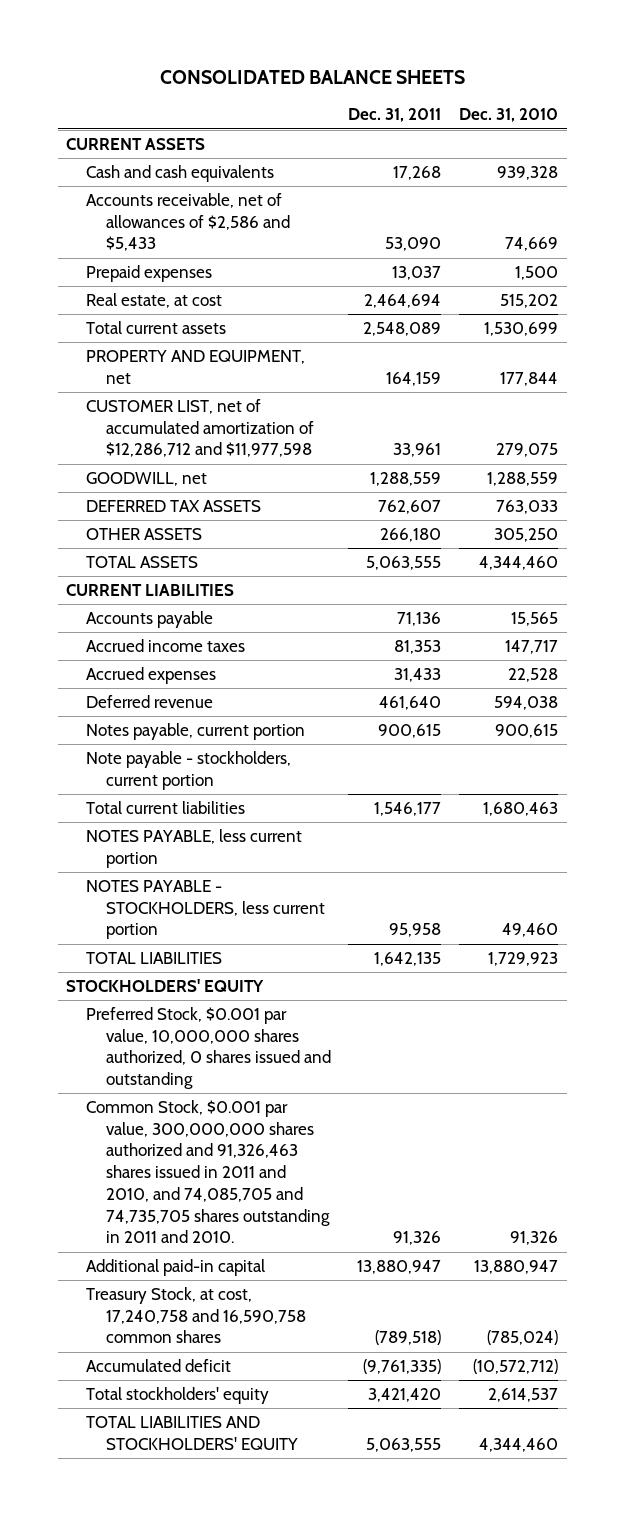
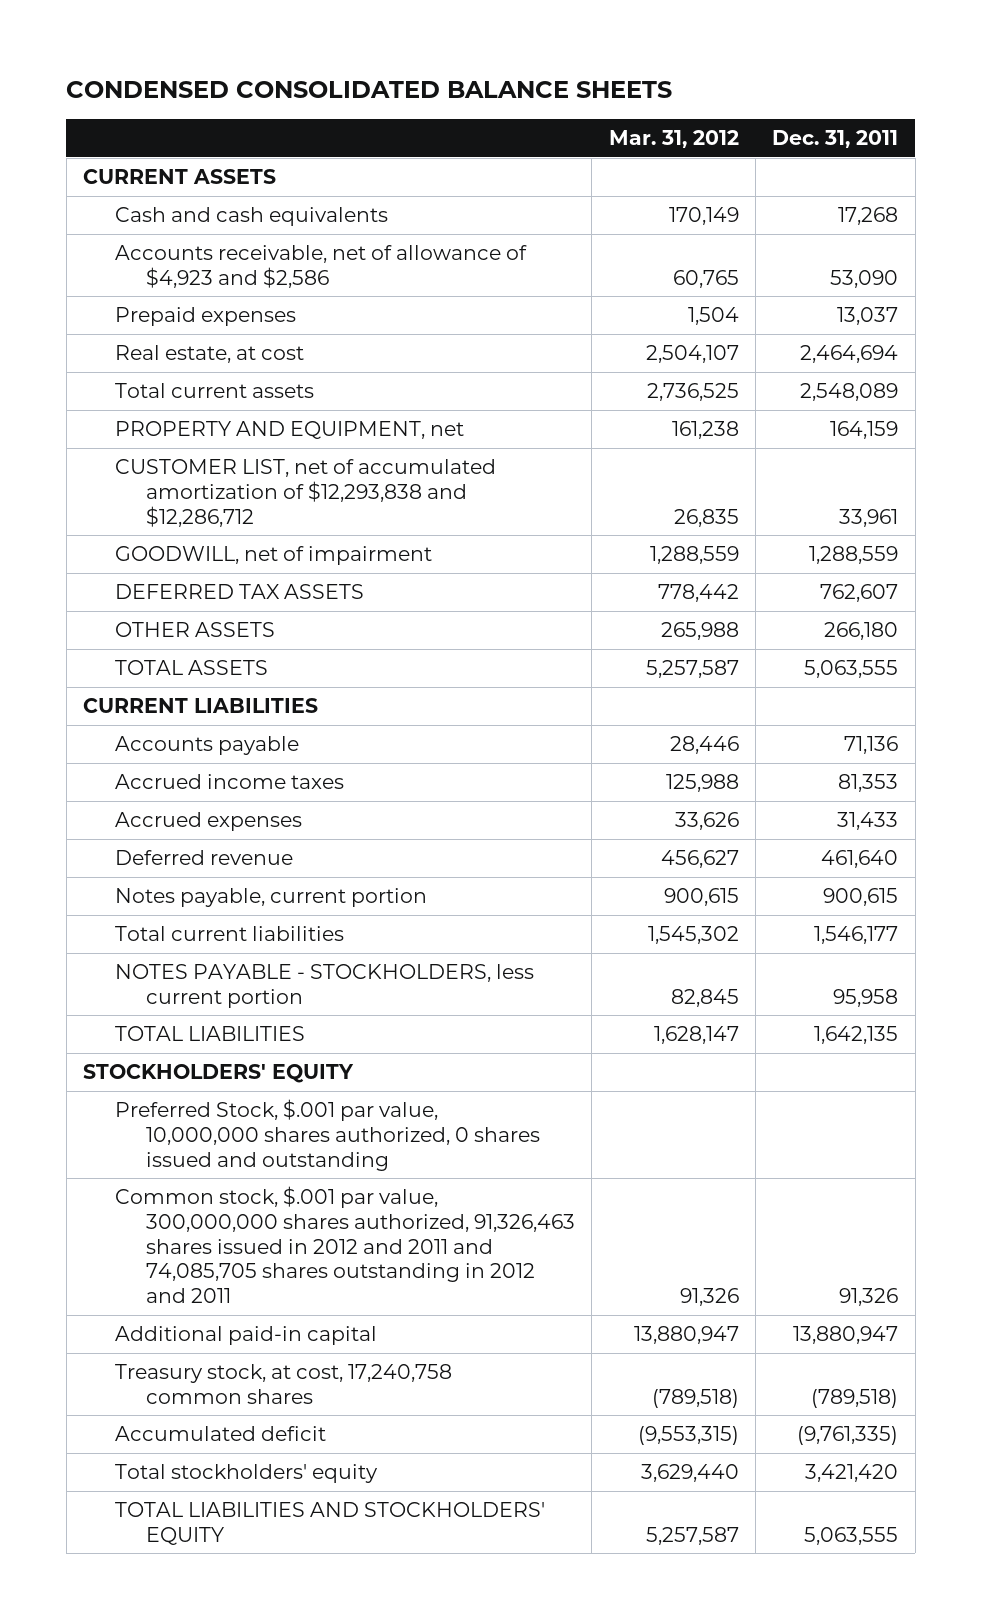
- CONSOLIDATED BALANCE SHEETS
+ CONDENSED CONSOLIDATED BALANCE SHEETS
- | Dec. 31, 2011 | Dec. 31, 2010
+ | Mar. 31, 2012 | Dec. 31, 2011
- Accounts receivable, net of allowances of $2,586 and $5,433 | 53,090 | 74,669
+ Accounts receivable, net of allowance of $4,923 and $2,586 | 60,765 | 53,090
- CUSTOMER LIST, net of accumulated amortization of $12,286,712 and $11,977,598 | 33,961 | 279,075
- GOODWILL, net | 1,288,559 | 1,288,559
+ CUSTOMER LIST, net of accumulated amortization of $12,293,838 and $12,286,712 | 26,835 | 33,961
+ GOODWILL, net of impairment | 1,288,559 | 1,288,559
- Note payable - stockholders, current portion
- NOTES PAYABLE, less current portion
- Preferred Stock, $0.001 par value, 10,000,000 shares authorized, 0 shares issued and outstanding
- Common Stock, $0.001 par value, 300,000,000 shares authorized and 91,326,463 shares issued in 2011 and 2010, and 74,085,705 and 74,735,705 shares outstanding in 2011 and 2010. | 91,326 | 91,326
+ Preferred Stock, $.001 par value, 10,000,000 shares authorized, 0 shares issued and outstanding
+ Common stock, $.001 par value, 300,000,000 shares authorized, 91,326,463 shares issued in 2012 and 2011 and 74,085,705 shares outstanding in 2012 and 2011 | 91,326 | 91,326
- Treasury Stock, at cost, 17,240,758 and 16,590,758 common shares | (789,518) | (785,024)
+ Treasury stock, at cost, 17,240,758 common shares | (789,518) | (789,518)

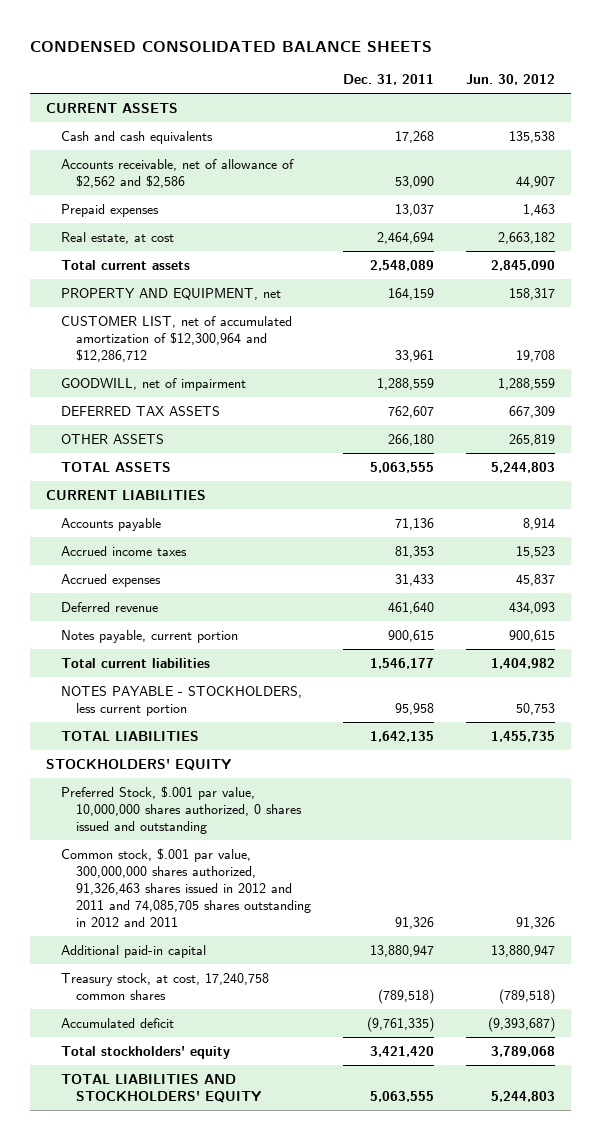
- | Mar. 31, 2012 | Dec. 31, 2011
+ | Dec. 31, 2011 | Jun. 30, 2012
- Accounts receivable, net of allowance of $4,923 and $2,586 | 60,765 | 53,090
+ Accounts receivable, net of allowance of $2,562 and $2,586 | 53,090 | 44,907
- CUSTOMER LIST, net of accumulated amortization of $12,293,838 and $12,286,712 | 26,835 | 33,961
+ CUSTOMER LIST, net of accumulated amortization of $12,300,964 and $12,286,712 | 33,961 | 19,708

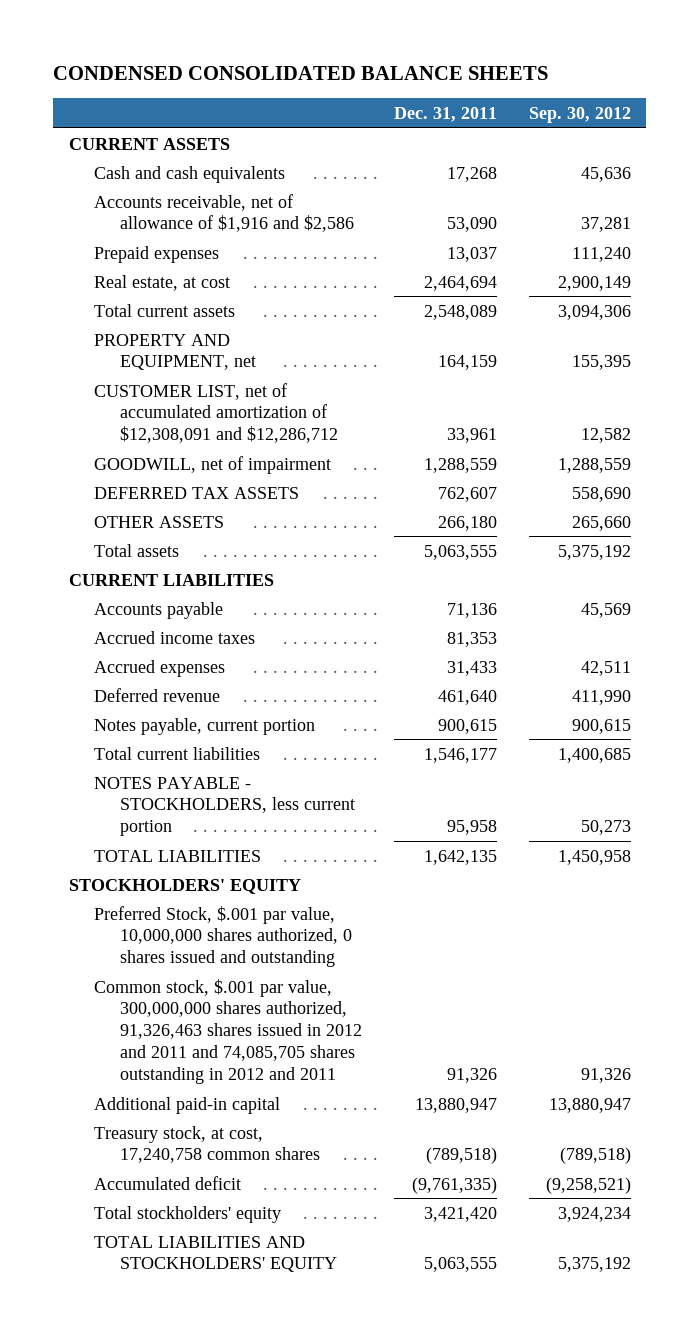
- | Dec. 31, 2011 | Jun. 30, 2012
+ | Dec. 31, 2011 | Sep. 30, 2012
- Accounts receivable, net of allowance of $2,562 and $2,586 | 53,090 | 44,907
+ Accounts receivable, net of allowance of $1,916 and $2,586 | 53,090 | 37,281
- CUSTOMER LIST, net of accumulated amortization of $12,300,964 and $12,286,712 | 33,961 | 19,708
+ CUSTOMER LIST, net of accumulated amortization of $12,308,091 and $12,286,712 | 33,961 | 12,582
- TOTAL ASSETS | 5,063,555 | 5,244,803
+ Total assets | 5,063,555 | 5,375,192

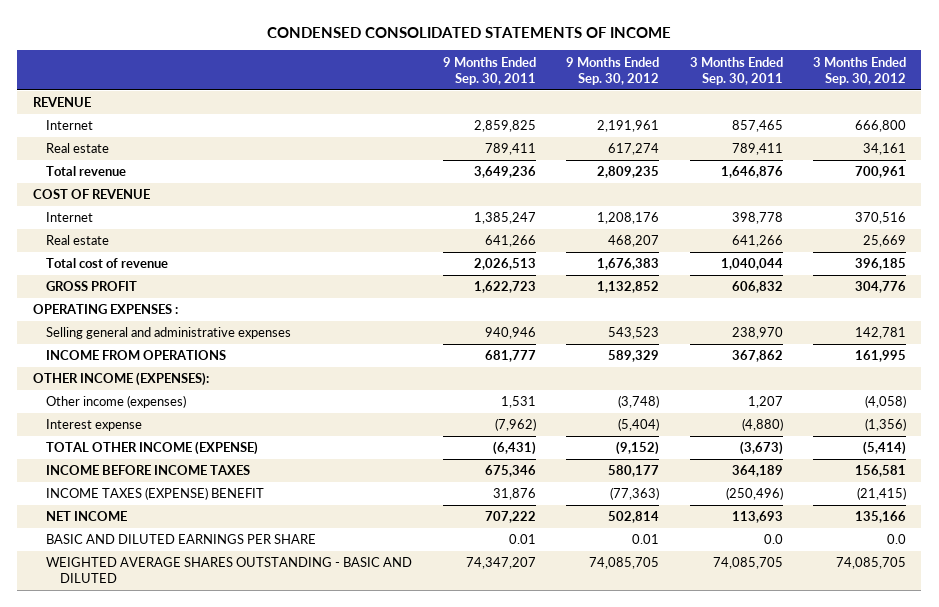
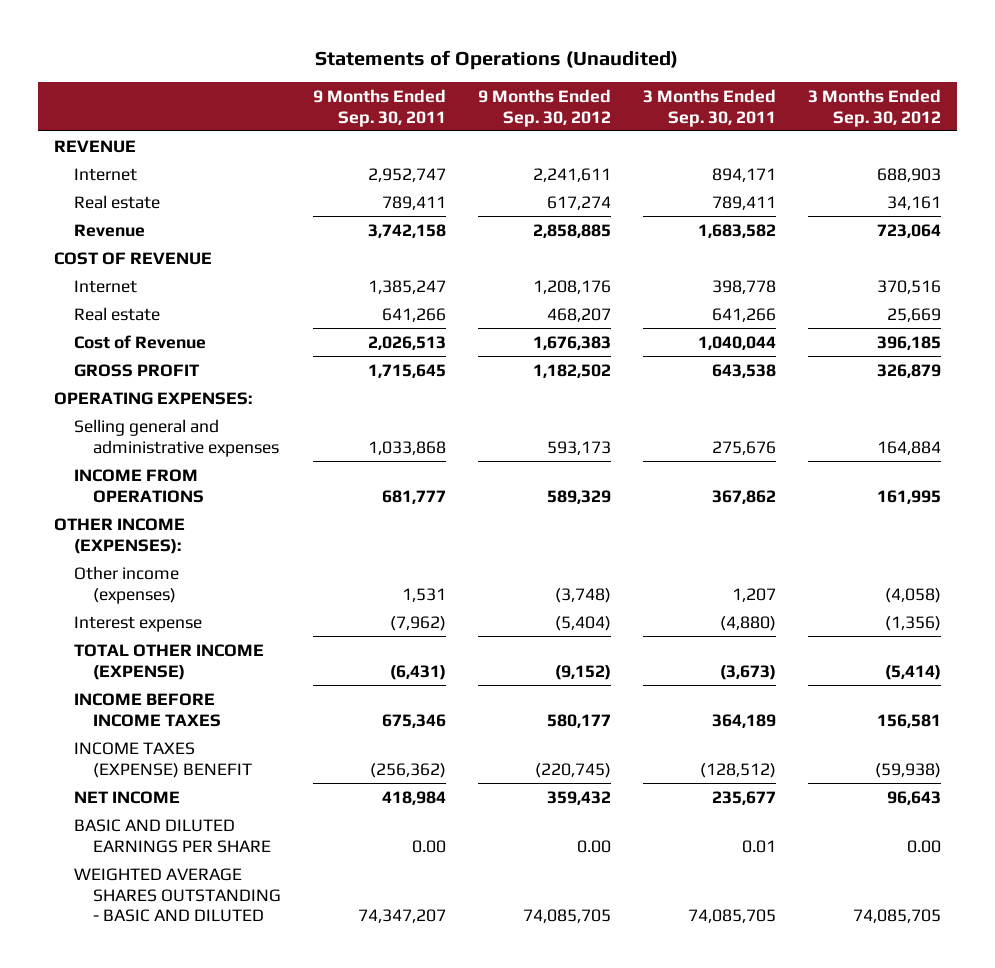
- CONDENSED CONSOLIDATED STATEMENTS OF INCOME
+ Statements of Operations (Unaudited)
- Internet | 2,859,825 | 2,191,961 | 857,465 | 666,800
+ Internet | 2,952,747 | 2,241,611 | 894,171 | 688,903
- Total revenue | 3,649,236 | 2,809,235 | 1,646,876 | 700,961
+ Revenue | 3,742,158 | 2,858,885 | 1,683,582 | 723,064
- Total cost of revenue | 2,026,513 | 1,676,383 | 1,040,044 | 396,185
- GROSS PROFIT | 1,622,723 | 1,132,852 | 606,832 | 304,776
- OPERATING EXPENSES :
- Selling general and administrative expenses | 940,946 | 543,523 | 238,970 | 142,781
+ Cost of Revenue | 2,026,513 | 1,676,383 | 1,040,044 | 396,185
+ GROSS PROFIT | 1,715,645 | 1,182,502 | 643,538 | 326,879
+ OPERATING EXPENSES:
+ Selling general and administrative expenses | 1,033,868 | 593,173 | 275,676 | 164,884
- INCOME TAXES (EXPENSE) BENEFIT | 31,876 | (77,363) | (250,496) | (21,415)
- NET INCOME | 707,222 | 502,814 | 113,693 | 135,166
- BASIC AND DILUTED EARNINGS PER SHARE | 0.01 | 0.01 | 0.0 | 0.0
+ INCOME TAXES (EXPENSE) BENEFIT | (256,362) | (220,745) | (128,512) | (59,938)
+ NET INCOME | 418,984 | 359,432 | 235,677 | 96,643
+ BASIC AND DILUTED EARNINGS PER SHARE | 0.00 | 0.00 | 0.01 | 0.00

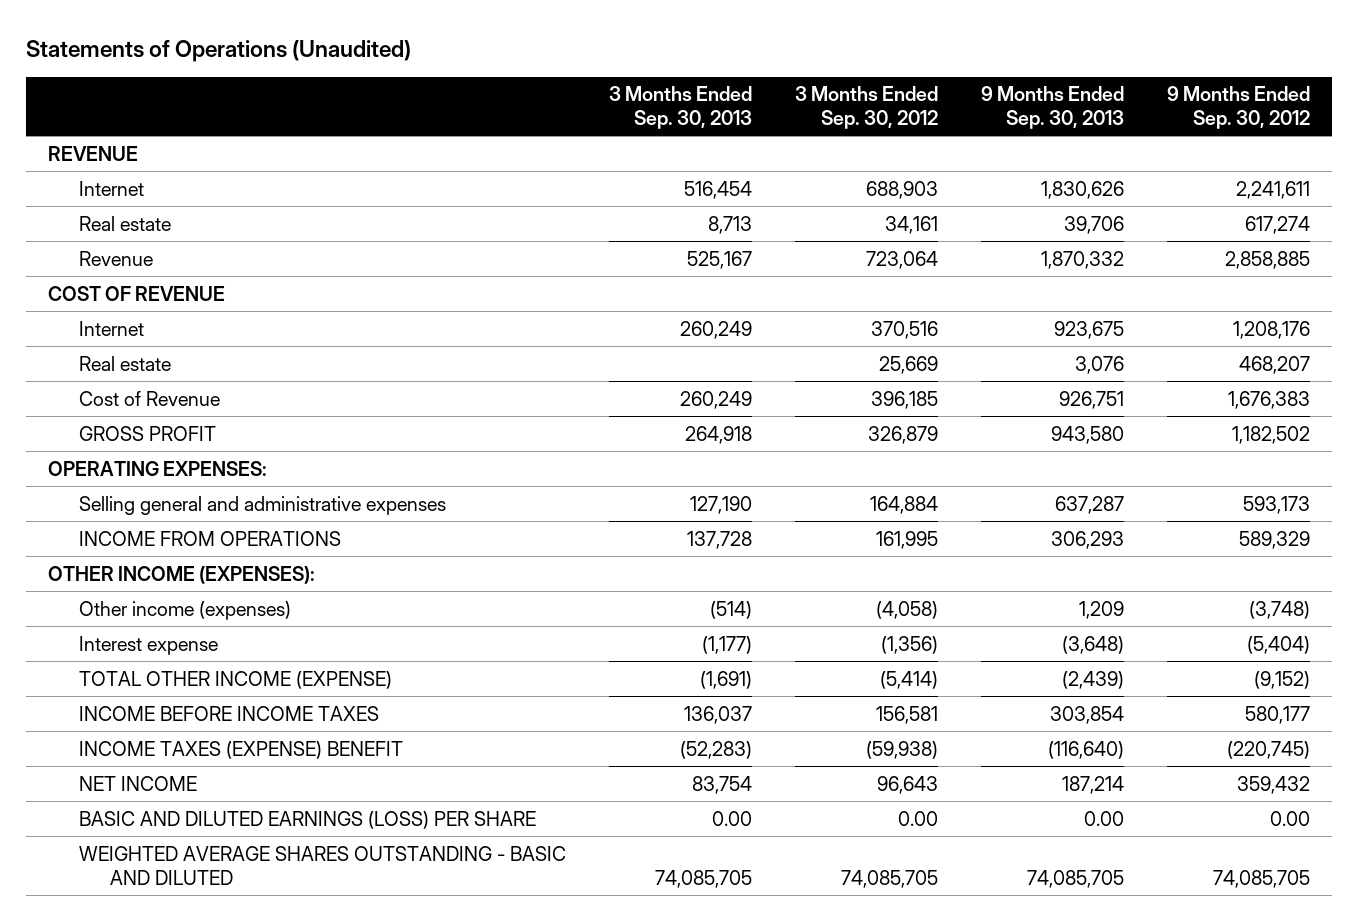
- | 9 Months Ended Sep. 30, 2011 | 9 Months Ended Sep. 30, 2012 | 3 Months Ended Sep. 30, 2011 | 3 Months Ended Sep. 30, 2012
+ | 3 Months Ended Sep. 30, 2013 | 3 Months Ended Sep. 30, 2012 | 9 Months Ended Sep. 30, 2013 | 9 Months Ended Sep. 30, 2012
- BASIC AND DILUTED EARNINGS PER SHARE | 0.00 | 0.00 | 0.01 | 0.00
+ BASIC AND DILUTED EARNINGS (LOSS) PER SHARE | 0.00 | 0.00 | 0.00 | 0.00

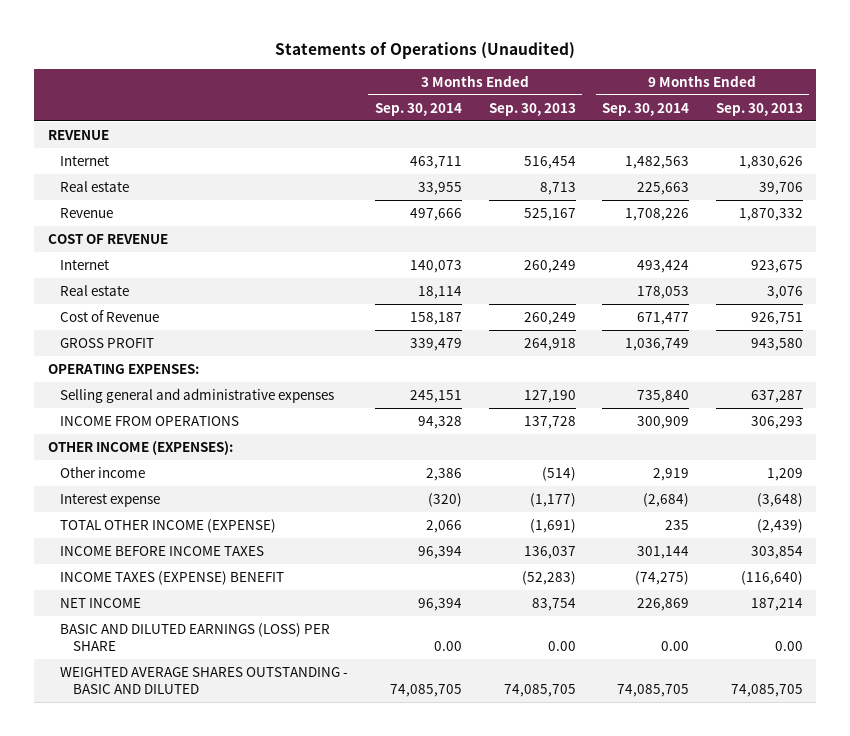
- | 3 Months Ended Sep. 30, 2013 | 3 Months Ended Sep. 30, 2012 | 9 Months Ended Sep. 30, 2013 | 9 Months Ended Sep. 30, 2012
+ | 3 Months Ended Sep. 30, 2014 | 3 Months Ended Sep. 30, 2013 | 9 Months Ended Sep. 30, 2014 | 9 Months Ended Sep. 30, 2013
- Other income (expenses) | (514) | (4,058) | 1,209 | (3,748)
+ Other income | 2,386 | (514) | 2,919 | 1,209

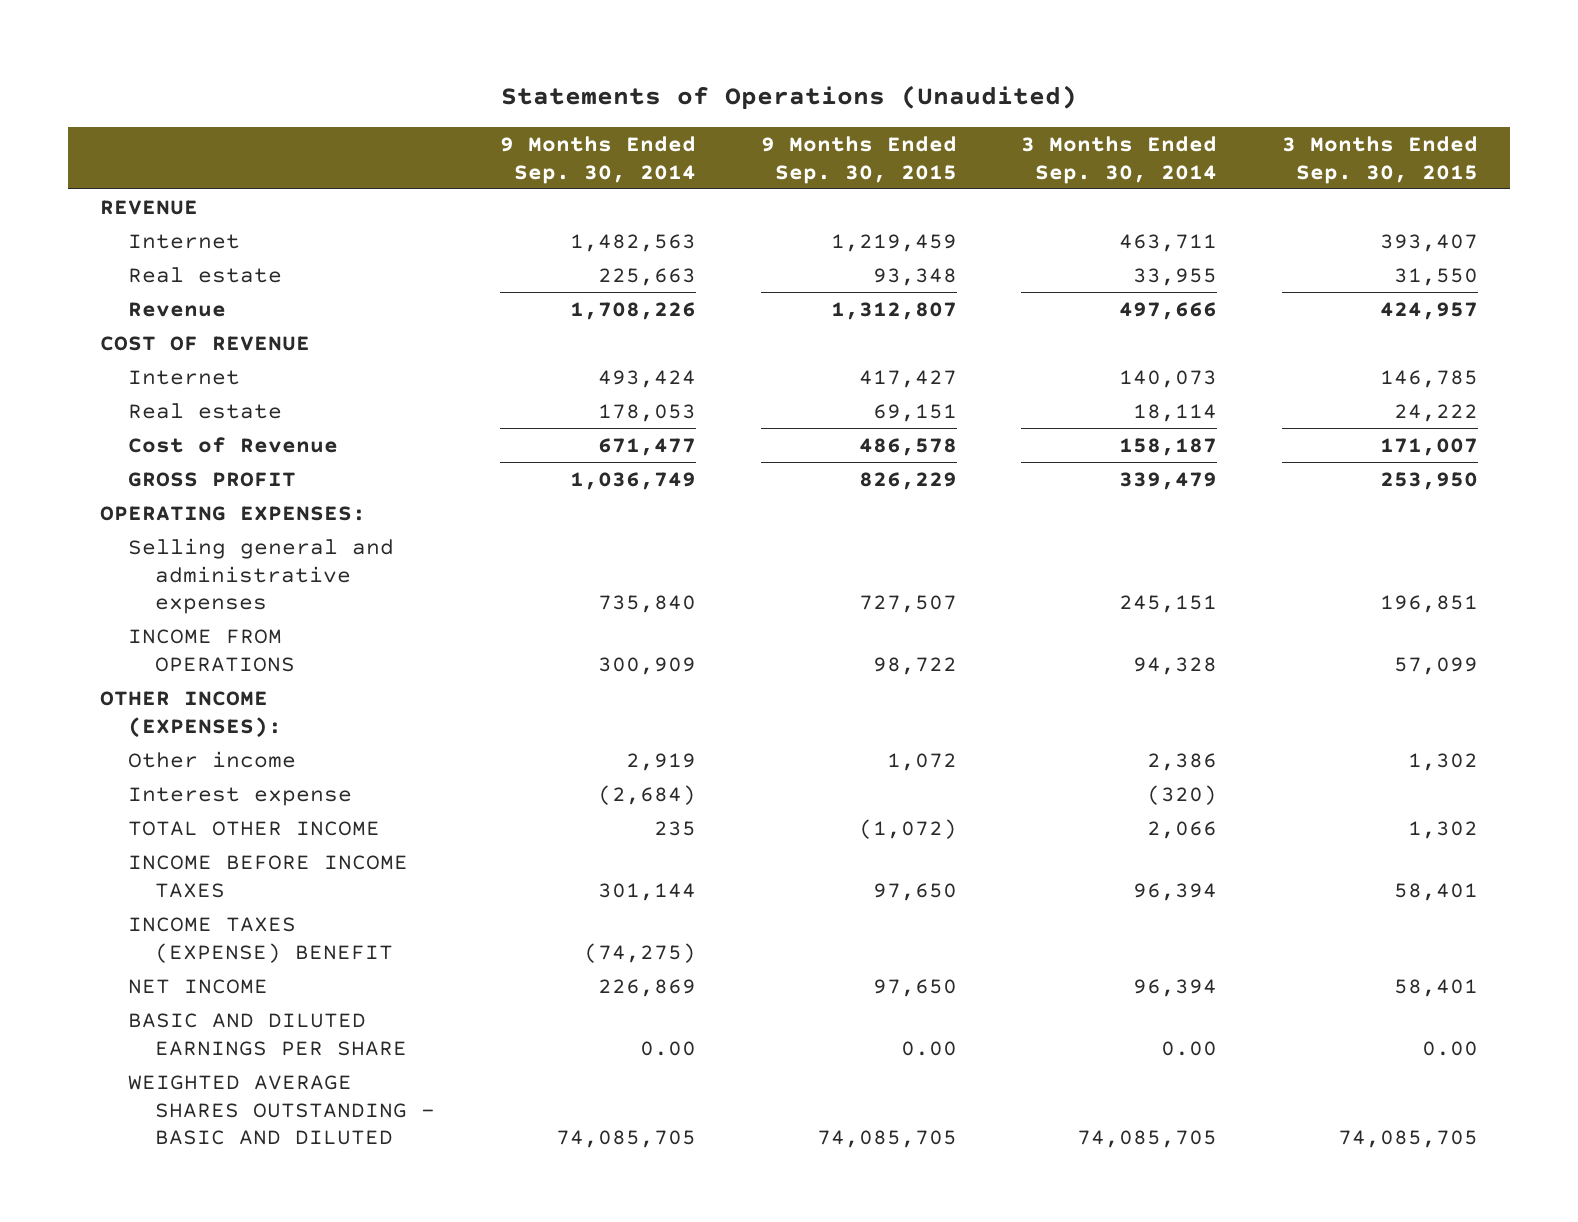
- | 3 Months Ended Sep. 30, 2014 | 3 Months Ended Sep. 30, 2013 | 9 Months Ended Sep. 30, 2014 | 9 Months Ended Sep. 30, 2013
+ | 9 Months Ended Sep. 30, 2014 | 9 Months Ended Sep. 30, 2015 | 3 Months Ended Sep. 30, 2014 | 3 Months Ended Sep. 30, 2015
- TOTAL OTHER INCOME (EXPENSE) | 2,066 | (1,691) | 235 | (2,439)
+ TOTAL OTHER INCOME | 235 | (1,072) | 2,066 | 1,302
- BASIC AND DILUTED EARNINGS (LOSS) PER SHARE | 0.00 | 0.00 | 0.00 | 0.00
+ BASIC AND DILUTED EARNINGS PER SHARE | 0.00 | 0.00 | 0.00 | 0.00

